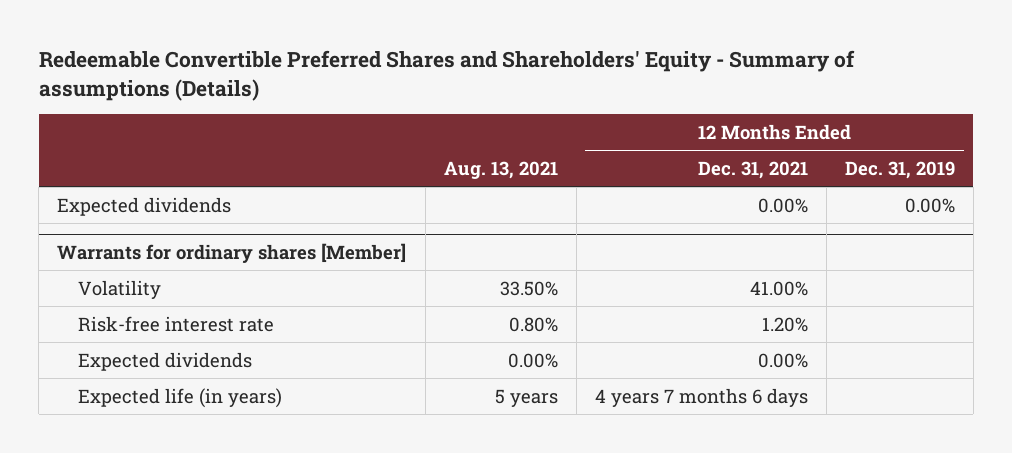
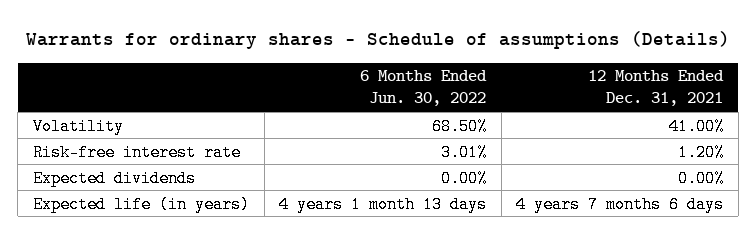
- Redeemable Convertible Preferred Shares and Shareholders' Equity - Summary of assumptions (Details)
+ Warrants for ordinary shares - Schedule of assumptions (Details)
- | Aug. 13, 2021 | 12 Months Ended Dec. 31, 2021 | 12 Months Ended Dec. 31, 2019
+ | 6 Months Ended Jun. 30, 2022 | 12 Months Ended Dec. 31, 2021
- Expected dividends | | 0.00% | 0.00%
- Warrants for ordinary shares [Member]

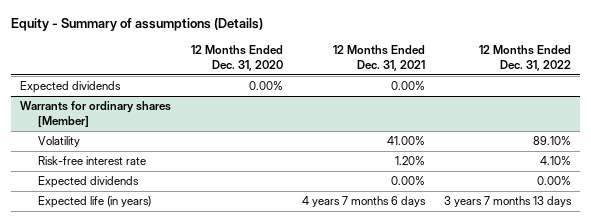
- Warrants for ordinary shares - Schedule of assumptions (Details)
+ Equity - Summary of assumptions (Details)
- | 6 Months Ended Jun. 30, 2022 | 12 Months Ended Dec. 31, 2021
+ | 12 Months Ended Dec. 31, 2020 | 12 Months Ended Dec. 31, 2021 | 12 Months Ended Dec. 31, 2022
+ Expected dividends | 0.00% | 0.00% |
+ Warrants for ordinary shares [Member]

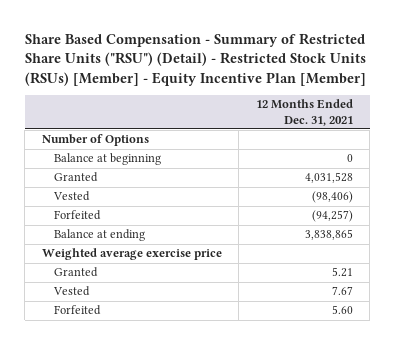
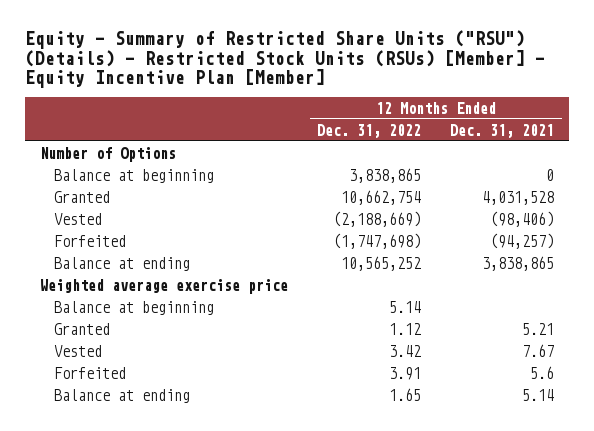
- Share Based Compensation - Summary of Restricted Share Units ("RSU") (Detail) - Restricted Stock Units (RSUs) [Member] - Equity Incentive Plan [Member]
+ Equity - Summary of Restricted Share Units ("RSU") (Details) - Restricted Stock Units (RSUs) [Member] - Equity Incentive Plan [Member]
- | 12 Months Ended Dec. 31, 2021
+ | 12 Months Ended Dec. 31, 2022 | 12 Months Ended Dec. 31, 2021
+ Balance at beginning | 5.14 |
- Forfeited | 5.60
+ Forfeited | 3.91 | 5.6
+ Balance at ending | 1.65 | 5.14

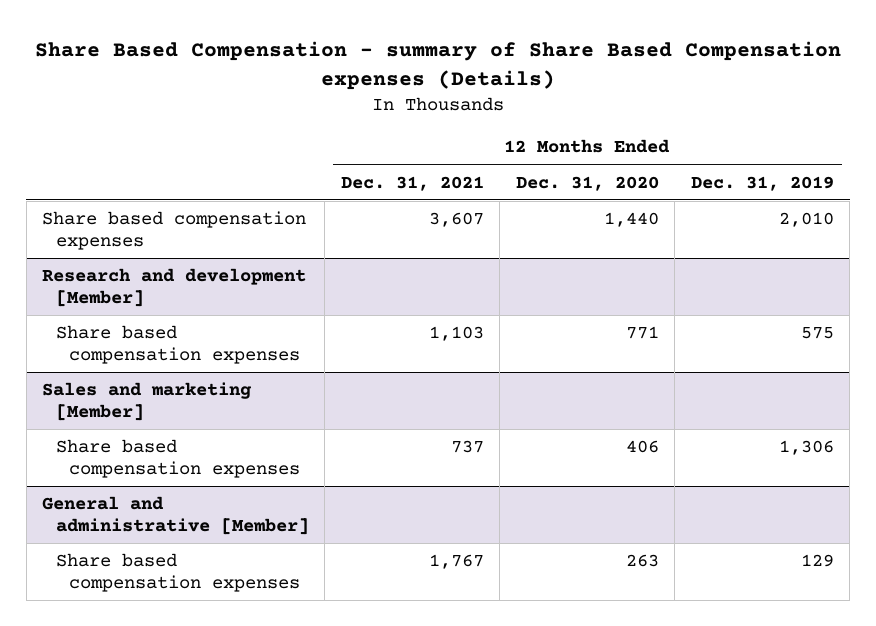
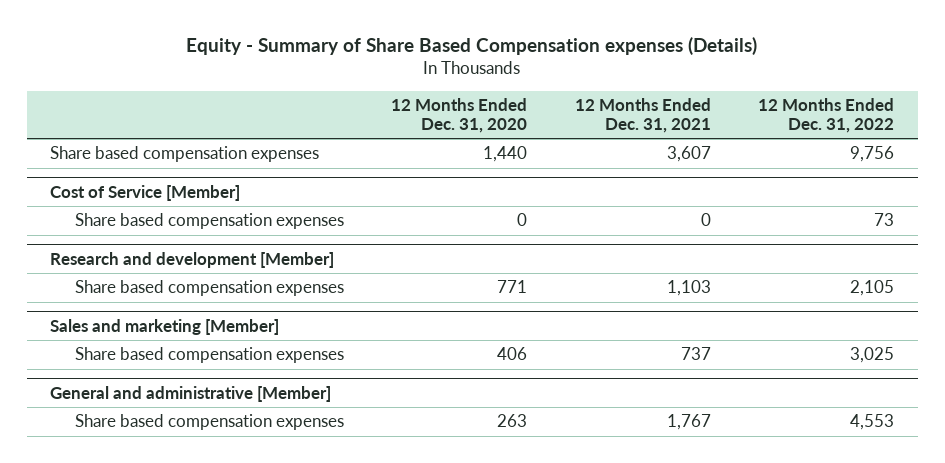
- Share Based Compensation - summary of Share Based Compensation expenses (Details)
+ Equity - Summary of Share Based Compensation expenses (Details)
- | 12 Months Ended Dec. 31, 2021 | 12 Months Ended Dec. 31, 2020 | 12 Months Ended Dec. 31, 2019
+ | 12 Months Ended Dec. 31, 2020 | 12 Months Ended Dec. 31, 2021 | 12 Months Ended Dec. 31, 2022
+ Cost of Service [Member]
+ Share based compensation expenses | 0 | 0 | 73

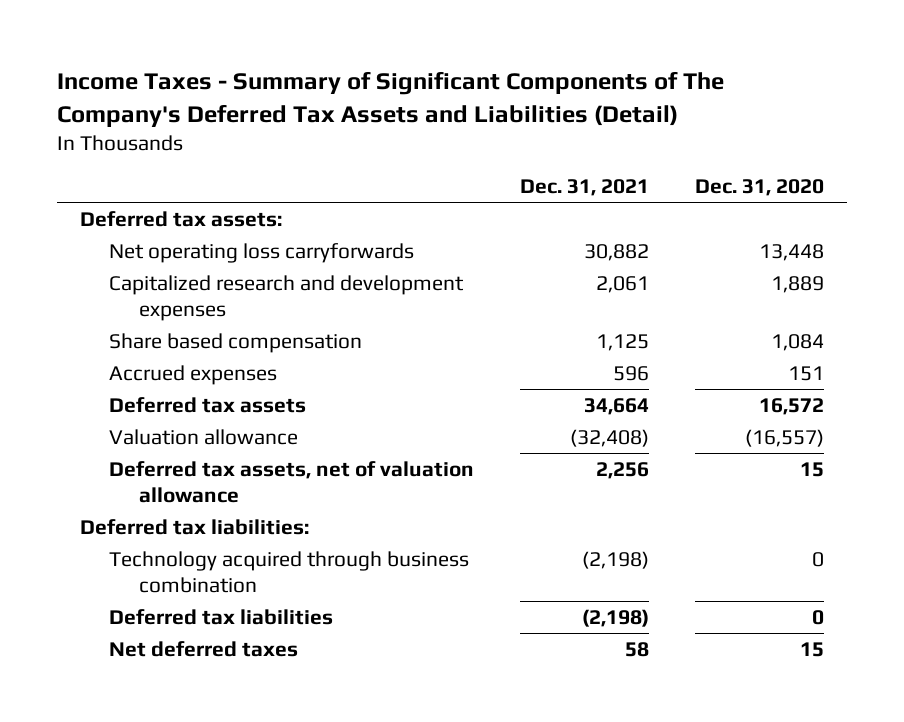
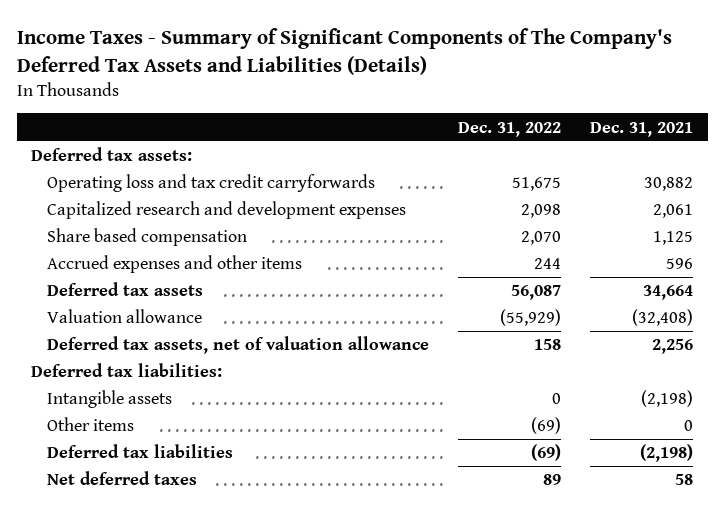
- Income Taxes - Summary of Significant Components of The Company's Deferred Tax Assets and Liabilities (Detail)
+ Income Taxes - Summary of Significant Components of The Company's Deferred Tax Assets and Liabilities (Details)
- | Dec. 31, 2021 | Dec. 31, 2020
+ | Dec. 31, 2022 | Dec. 31, 2021
- Net operating loss carryforwards | 30,882 | 13,448
+ Operating loss and tax credit carryforwards | 51,675 | 30,882
- Accrued expenses | 596 | 151
+ Accrued expenses and other items | 244 | 596
- Technology acquired through business combination | (2,198) | 0
+ Intangible assets | 0 | (2,198)
+ Other items | (69) | 0

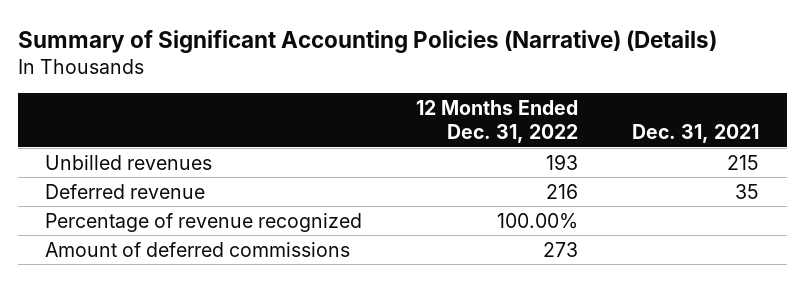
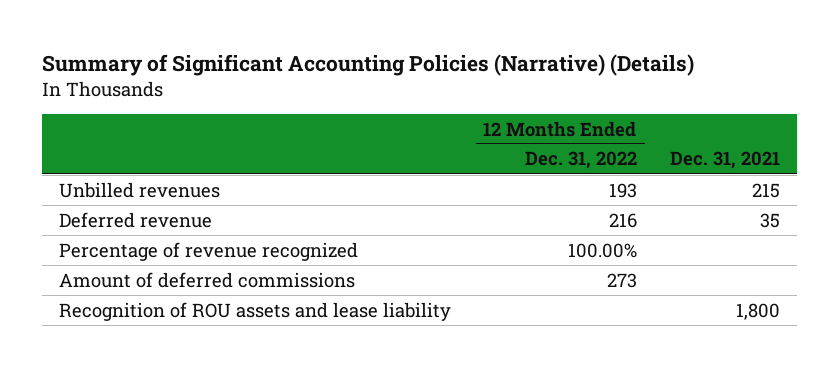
+ Recognition of ROU assets and lease liability | | 1,800

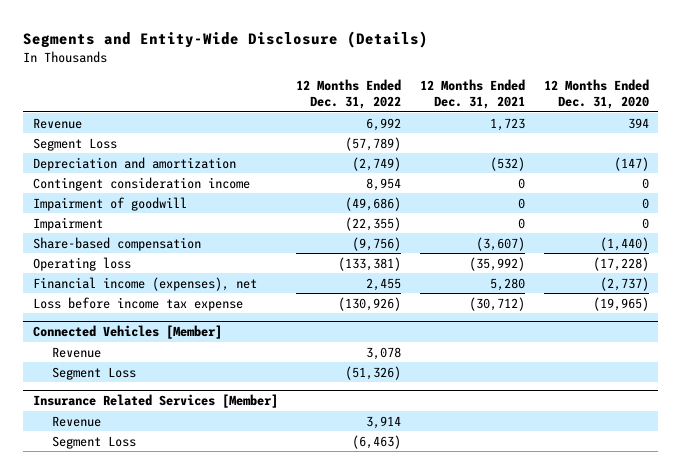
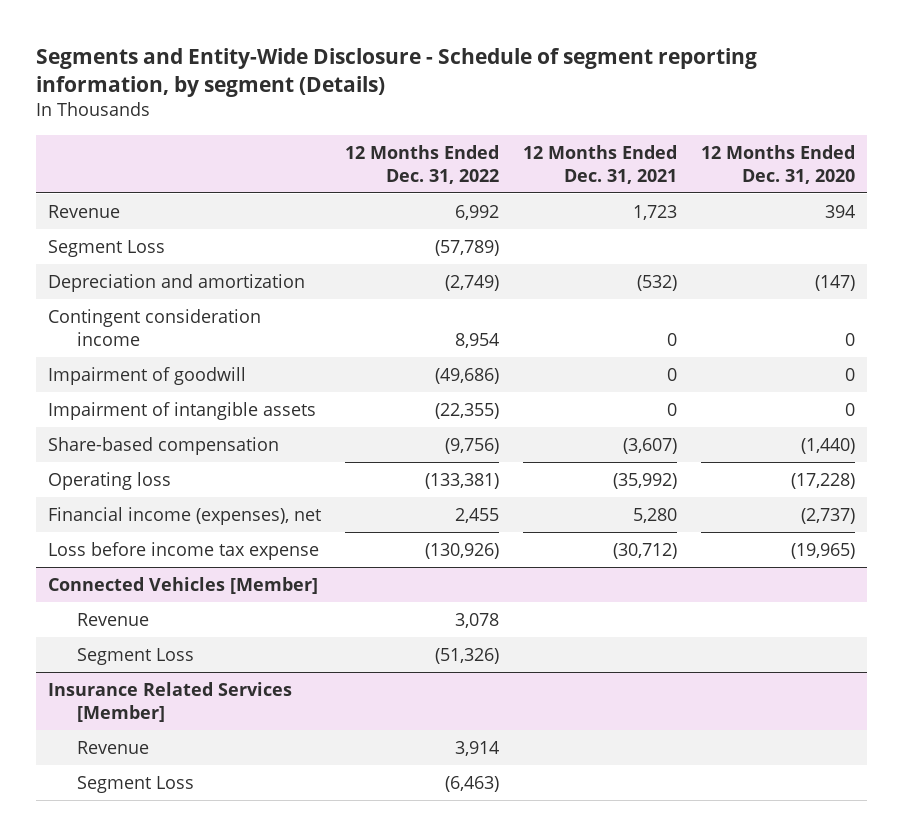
- Segments and Entity-Wide Disclosure (Details)
+ Segments and Entity-Wide Disclosure - Schedule of segment reporting information, by segment (Details)
- Impairment | (22,355) | 0 | 0
+ Impairment of intangible assets | (22,355) | 0 | 0

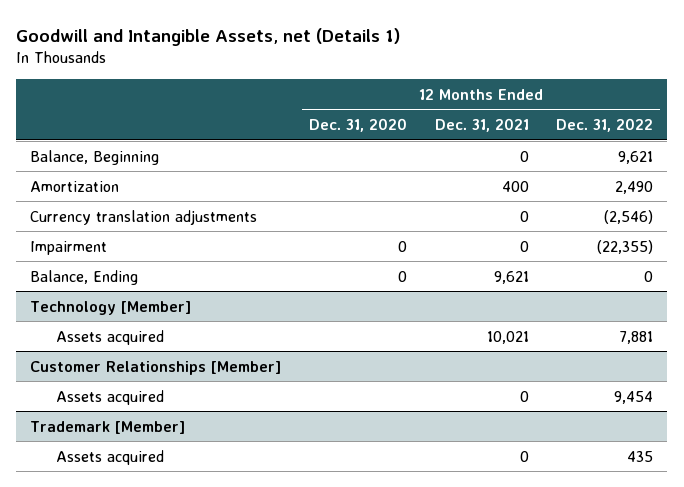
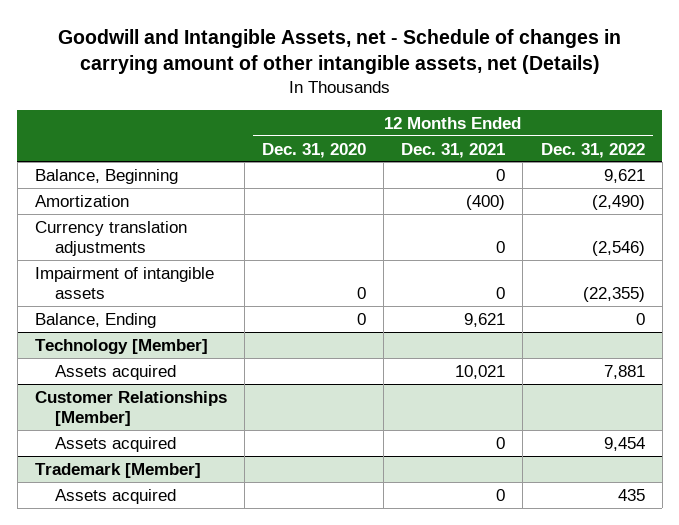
- Goodwill and Intangible Assets, net (Details 1)
+ Goodwill and Intangible Assets, net - Schedule of changes in carrying amount of other intangible assets, net (Details)
- Amortization | | 400 | 2,490
+ Amortization | | (400) | (2,490)
- Impairment | 0 | 0 | (22,355)
+ Impairment of intangible assets | 0 | 0 | (22,355)

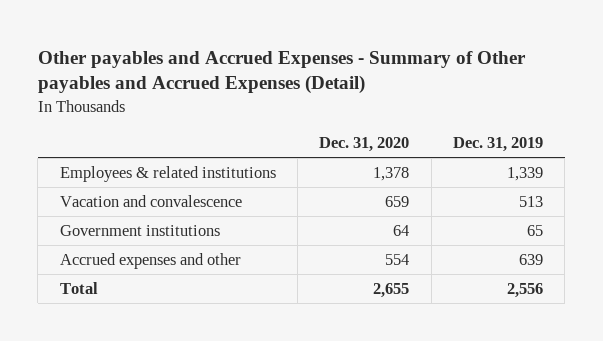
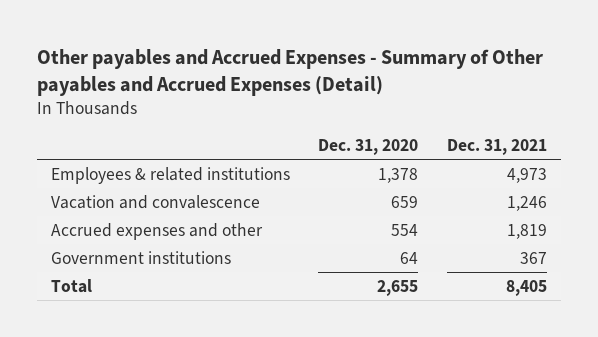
- | Dec. 31, 2020 | Dec. 31, 2019
+ | Dec. 31, 2020 | Dec. 31, 2021
moved down: Government institutions | 64 | 367

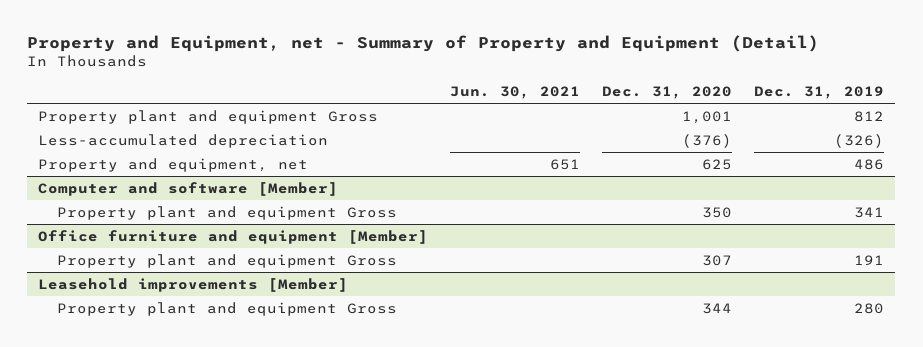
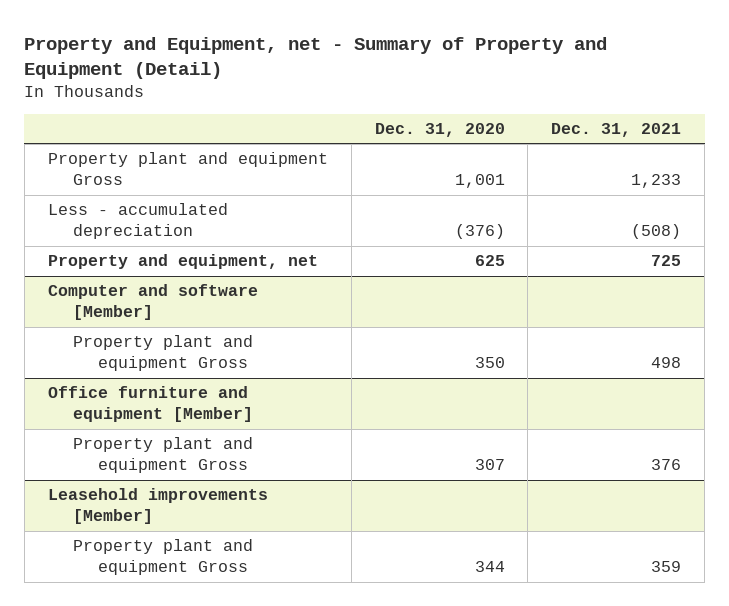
- | Jun. 30, 2021 | Dec. 31, 2020 | Dec. 31, 2019
+ | Dec. 31, 2020 | Dec. 31, 2021
- Less-accumulated depreciation | | (376) | (326)
+ Less - accumulated depreciation | (376) | (508)

